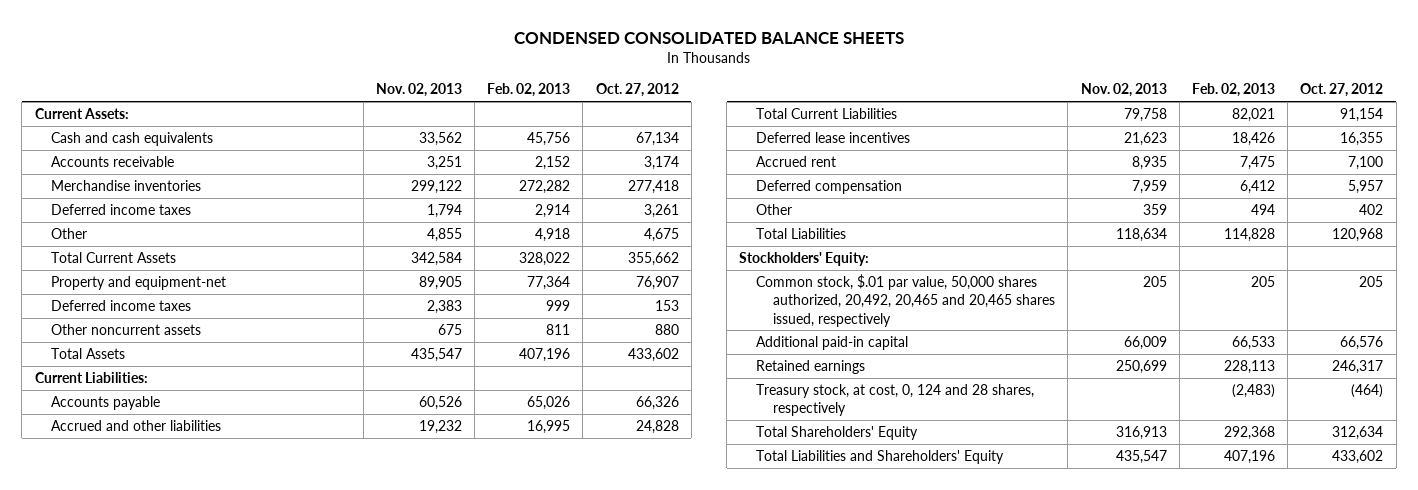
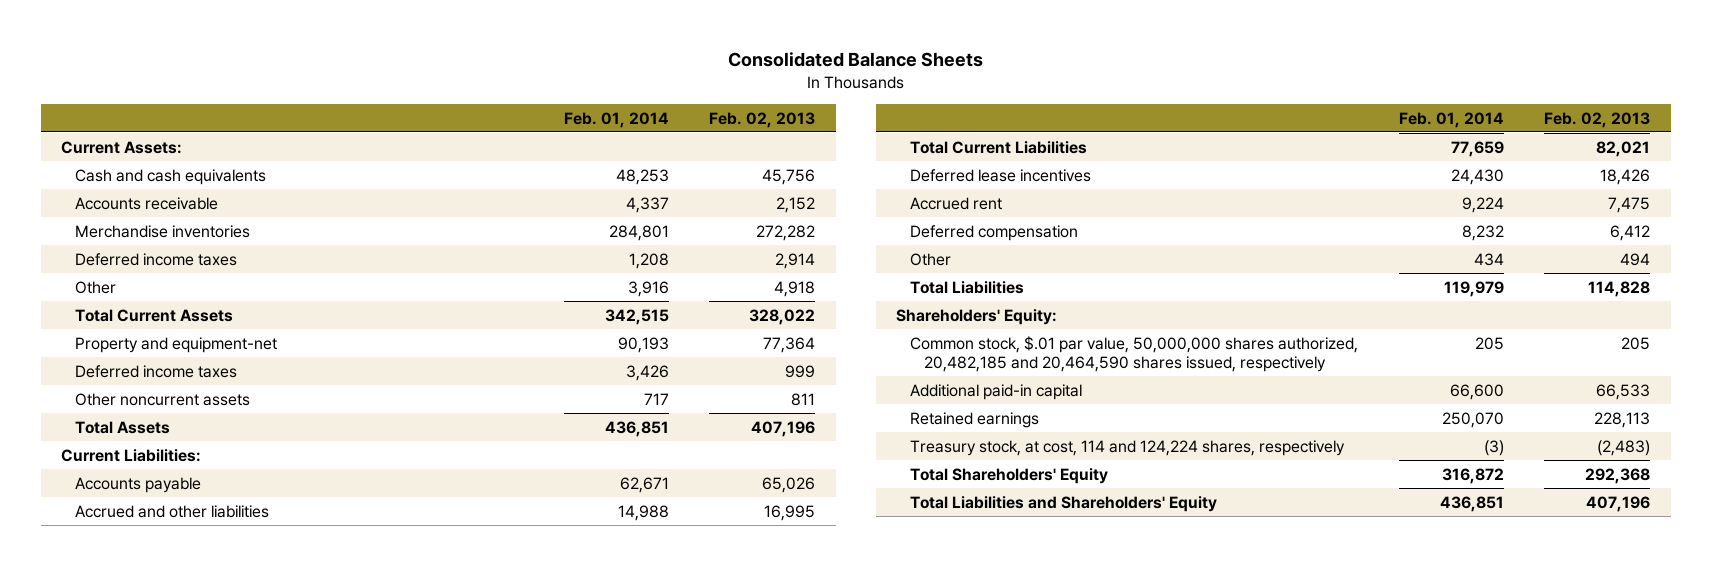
- CONDENSED CONSOLIDATED BALANCE SHEETS
+ Consolidated Balance Sheets
- | Nov. 02, 2013 | Feb. 02, 2013 | Oct. 27, 2012
+ | Feb. 01, 2014 | Feb. 02, 2013
- Stockholders' Equity:
- Common stock, $.01 par value, 50,000 shares authorized, 20,492, 20,465 and 20,465 shares issued, respectively | 205 | 205 | 205
+ Shareholders' Equity:
+ Common stock, $.01 par value, 50,000,000 shares authorized, 20,482,185 and 20,464,590 shares issued, respectively | 205 | 205
- Treasury stock, at cost, 0, 124 and 28 shares, respectively | | (2,483) | (464)
+ Treasury stock, at cost, 114 and 124,224 shares, respectively | (3) | (2,483)

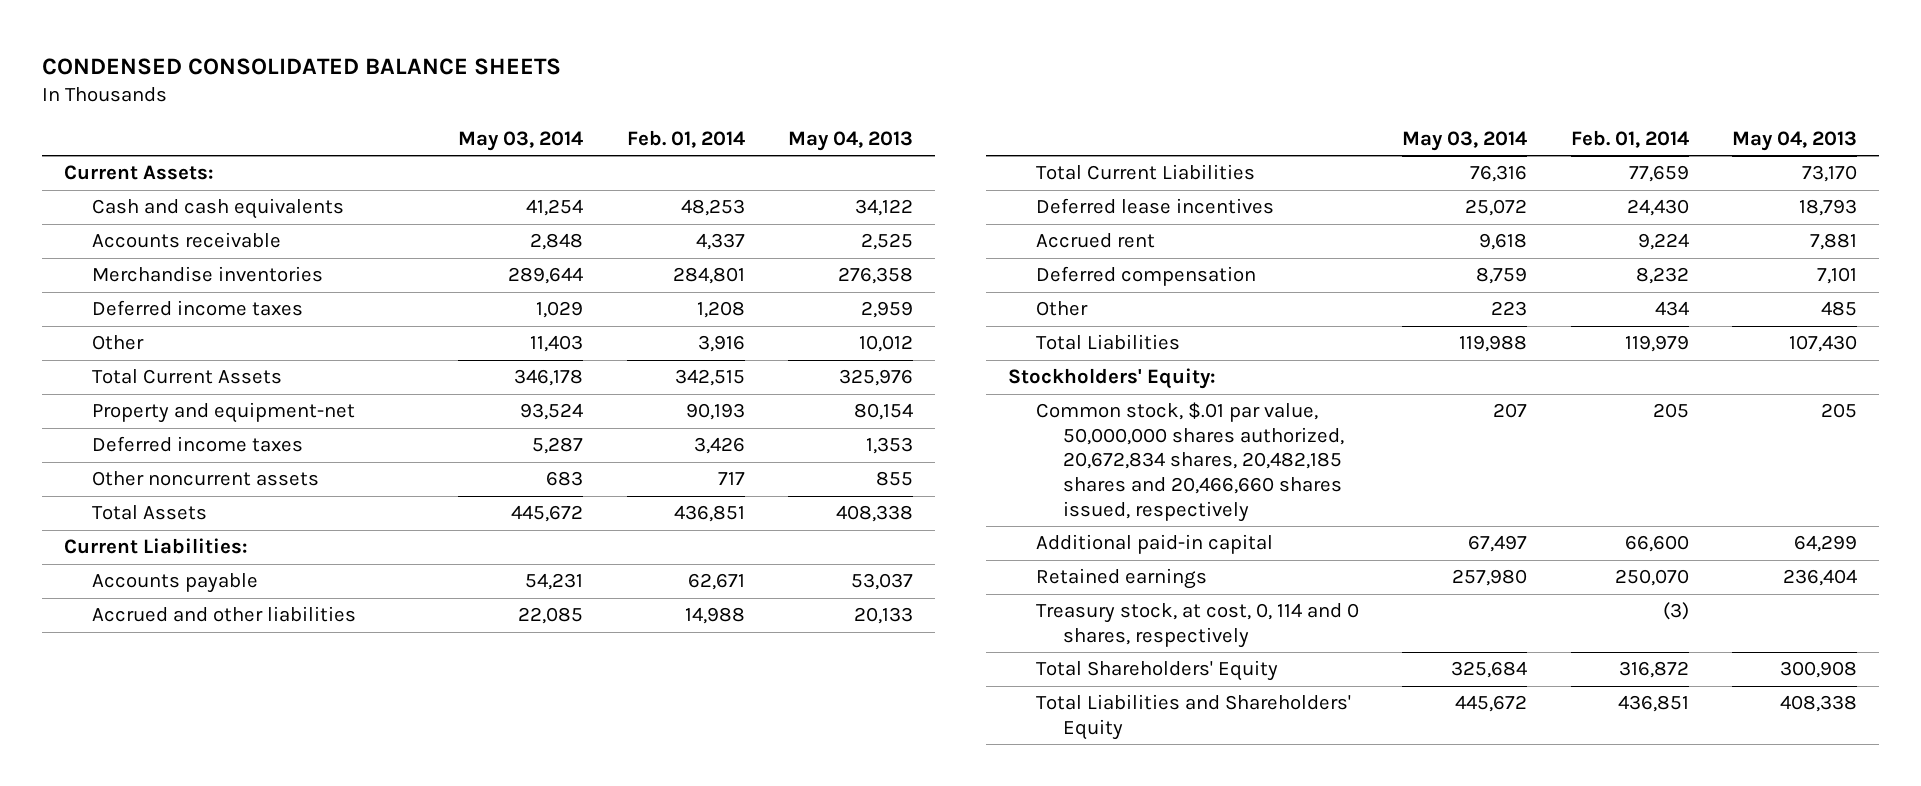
- Consolidated Balance Sheets
+ CONDENSED CONSOLIDATED BALANCE SHEETS
- | Feb. 01, 2014 | Feb. 02, 2013
+ | May 03, 2014 | Feb. 01, 2014 | May 04, 2013
- Shareholders' Equity:
- Common stock, $.01 par value, 50,000,000 shares authorized, 20,482,185 and 20,464,590 shares issued, respectively | 205 | 205
+ Stockholders' Equity:
+ Common stock, $.01 par value, 50,000,000 shares authorized, 20,672,834 shares, 20,482,185 shares and 20,466,660 shares issued, respectively | 207 | 205 | 205
- Treasury stock, at cost, 114 and 124,224 shares, respectively | (3) | (2,483)
+ Treasury stock, at cost, 0, 114 and 0 shares, respectively | | (3) |

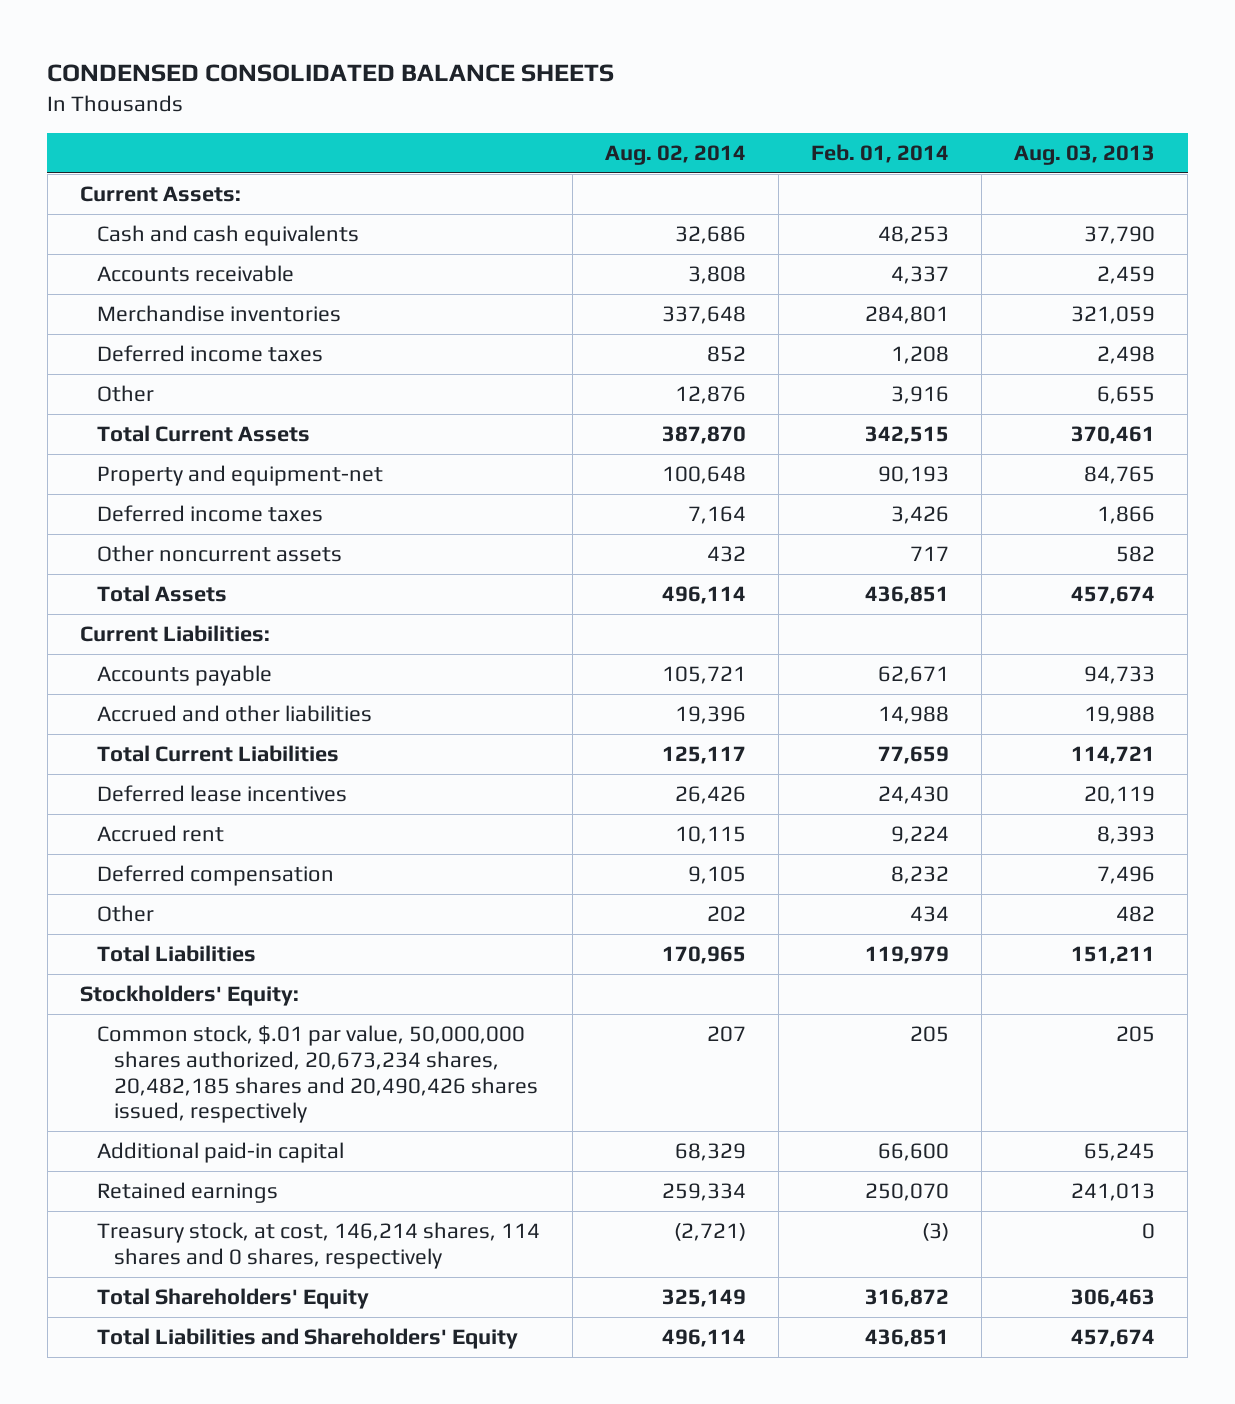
- | May 03, 2014 | Feb. 01, 2014 | May 04, 2013
+ | Aug. 02, 2014 | Feb. 01, 2014 | Aug. 03, 2013
- Common stock, $.01 par value, 50,000,000 shares authorized, 20,672,834 shares, 20,482,185 shares and 20,466,660 shares issued, respectively | 207 | 205 | 205
+ Common stock, $.01 par value, 50,000,000 shares authorized, 20,673,234 shares, 20,482,185 shares and 20,490,426 shares issued, respectively | 207 | 205 | 205
- Treasury stock, at cost, 0, 114 and 0 shares, respectively | | (3) |
+ Treasury stock, at cost, 146,214 shares, 114 shares and 0 shares, respectively | (2,721) | (3) | 0

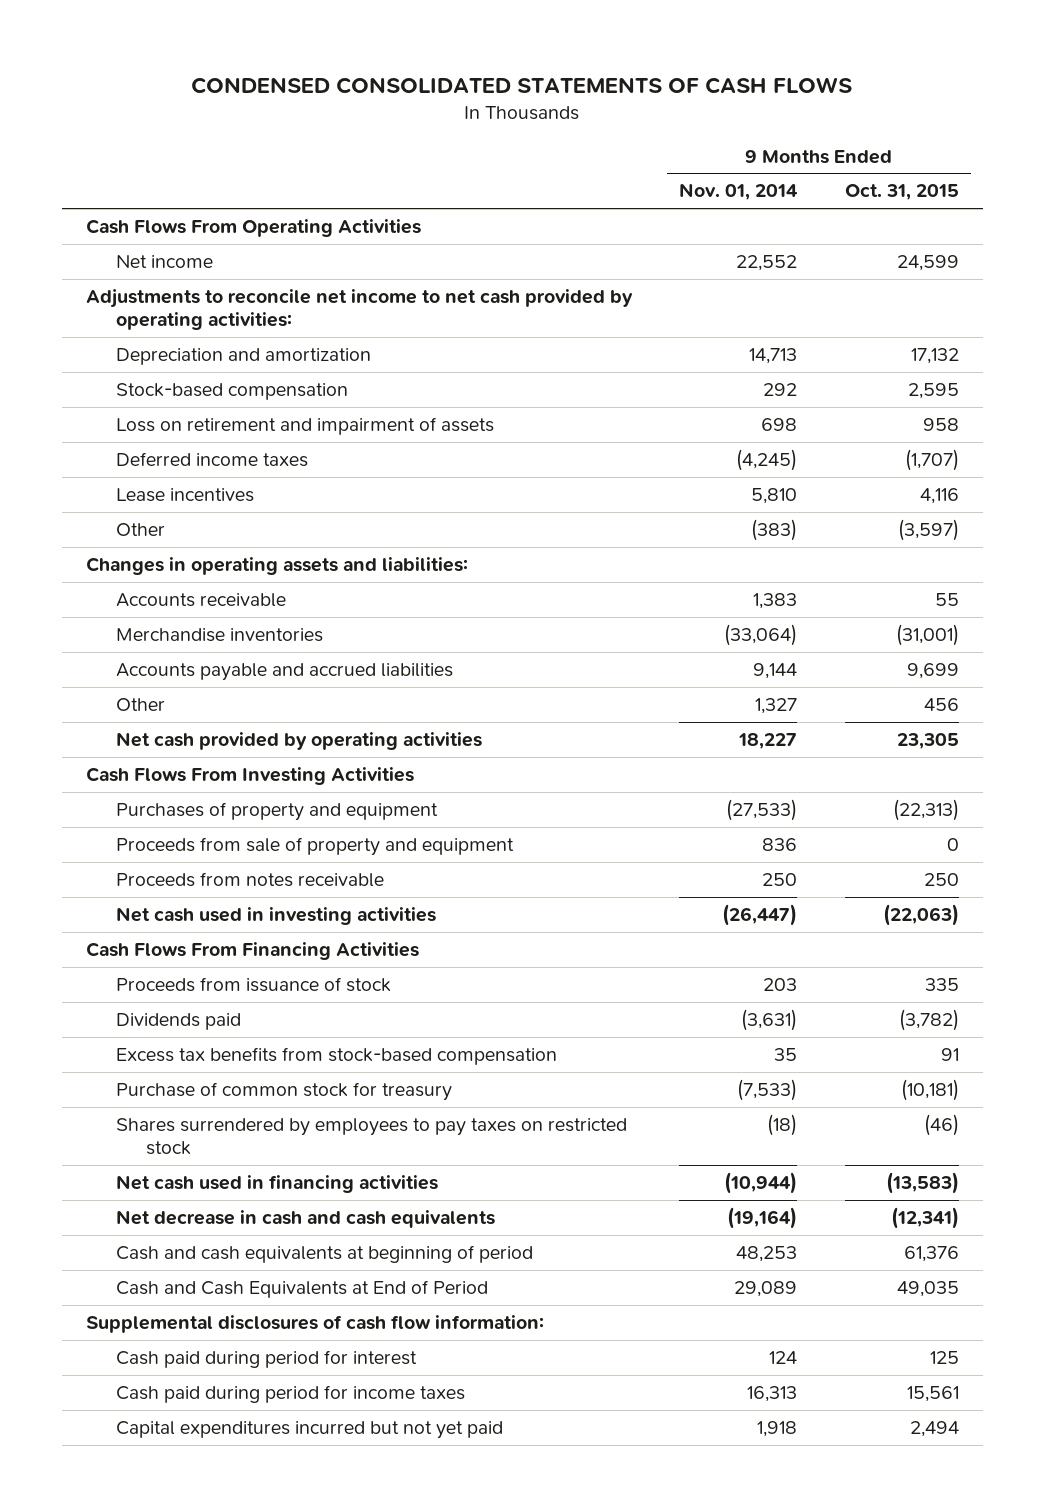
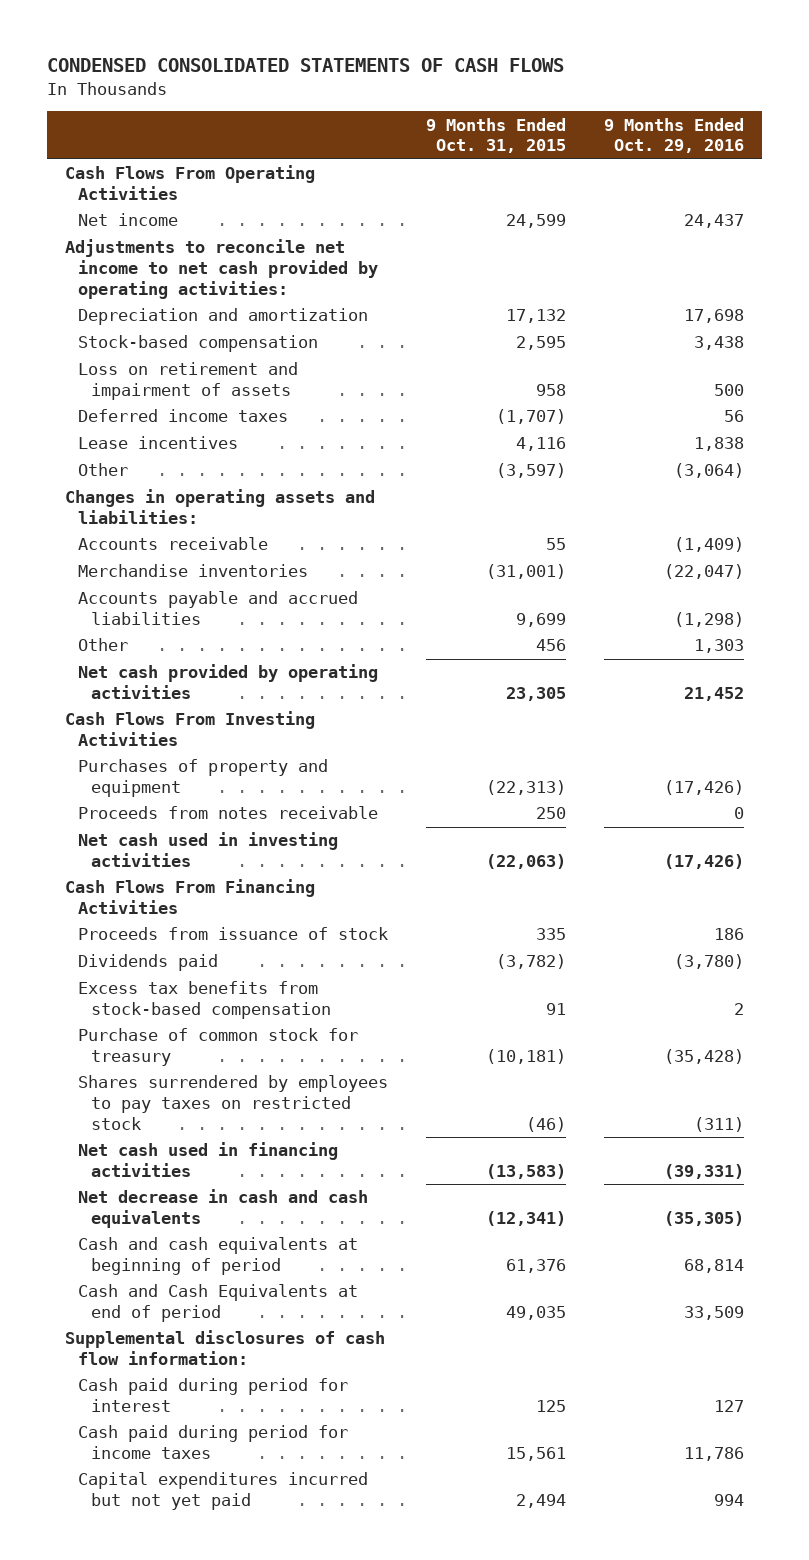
- | 9 Months Ended Nov. 01, 2014 | 9 Months Ended Oct. 31, 2015
+ | 9 Months Ended Oct. 31, 2015 | 9 Months Ended Oct. 29, 2016
- Proceeds from sale of property and equipment | 836 | 0
- Cash and Cash Equivalents at End of Period | 29,089 | 49,035
+ Cash and Cash Equivalents at end of period | 49,035 | 33,509

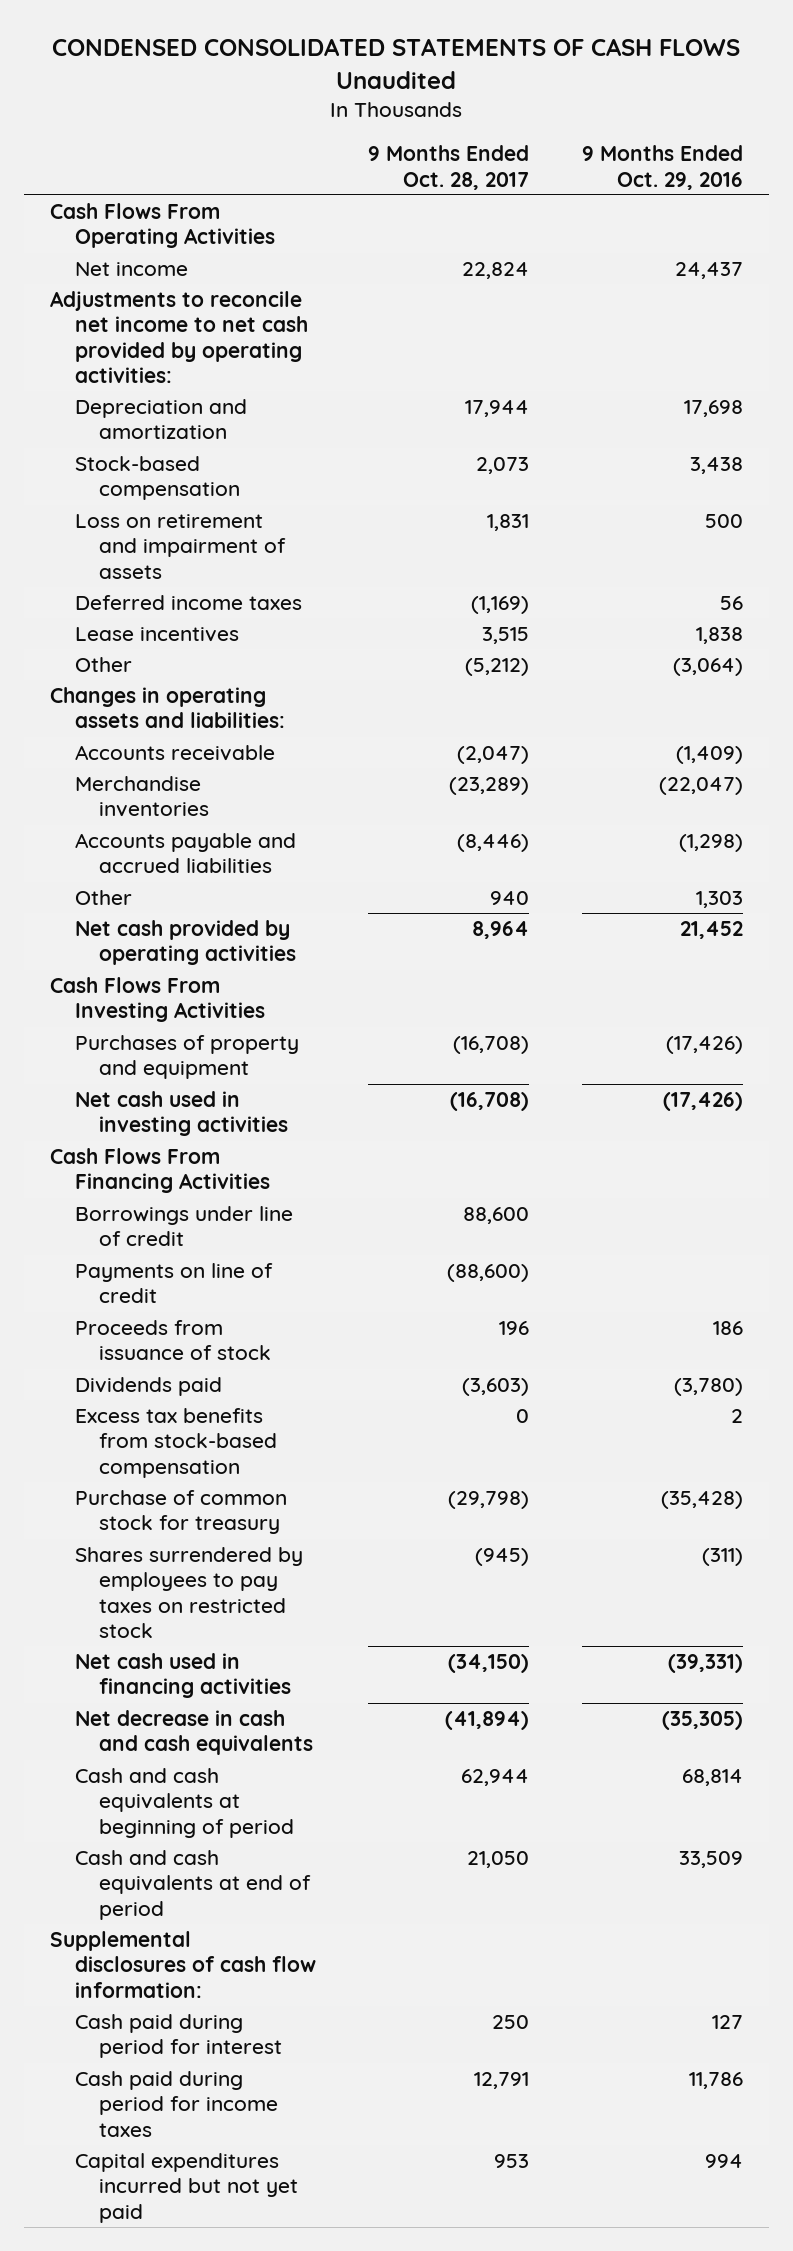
- CONDENSED CONSOLIDATED STATEMENTS OF CASH FLOWS
+ CONDENSED CONSOLIDATED STATEMENTS OF CASH FLOWS Unaudited
- | 9 Months Ended Oct. 31, 2015 | 9 Months Ended Oct. 29, 2016
+ | 9 Months Ended Oct. 28, 2017 | 9 Months Ended Oct. 29, 2016
- Proceeds from notes receivable | 250 | 0
+ Borrowings under line of credit | 88,600 |
+ Payments on line of credit | (88,600) |
- Cash and Cash Equivalents at end of period | 49,035 | 33,509
+ Cash and cash equivalents at end of period | 21,050 | 33,509

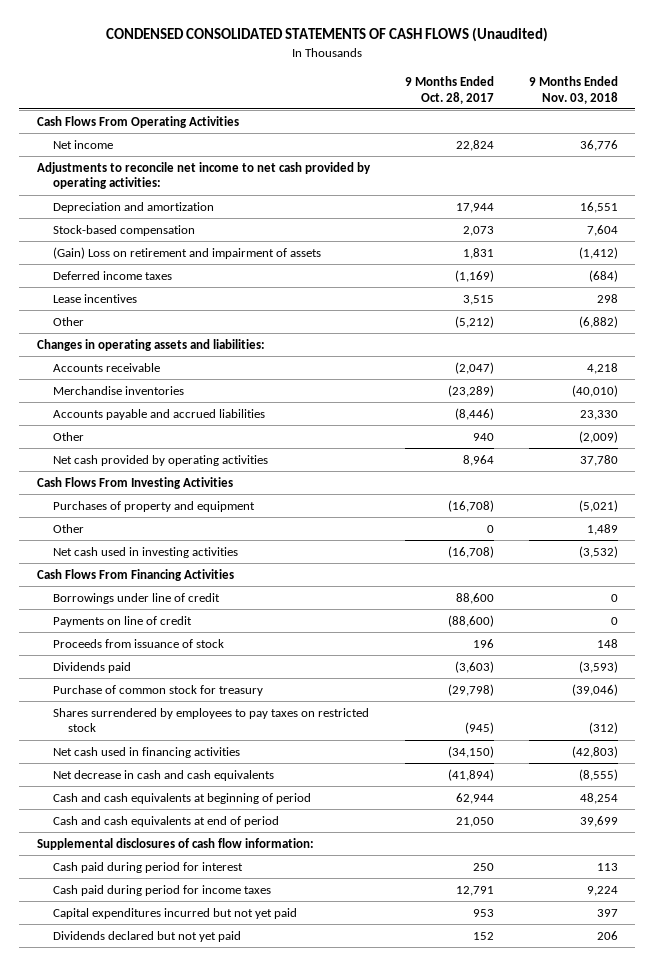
- CONDENSED CONSOLIDATED STATEMENTS OF CASH FLOWS Unaudited
+ CONDENSED CONSOLIDATED STATEMENTS OF CASH FLOWS (Unaudited)
- | 9 Months Ended Oct. 28, 2017 | 9 Months Ended Oct. 29, 2016
+ | 9 Months Ended Oct. 28, 2017 | 9 Months Ended Nov. 03, 2018
- Loss on retirement and impairment of assets | 1,831 | 500
+ (Gain) Loss on retirement and impairment of assets | 1,831 | (1,412)
+ Other | 0 | 1,489
- Excess tax benefits from stock-based compensation | 0 | 2
+ Dividends declared but not yet paid | 152 | 206

